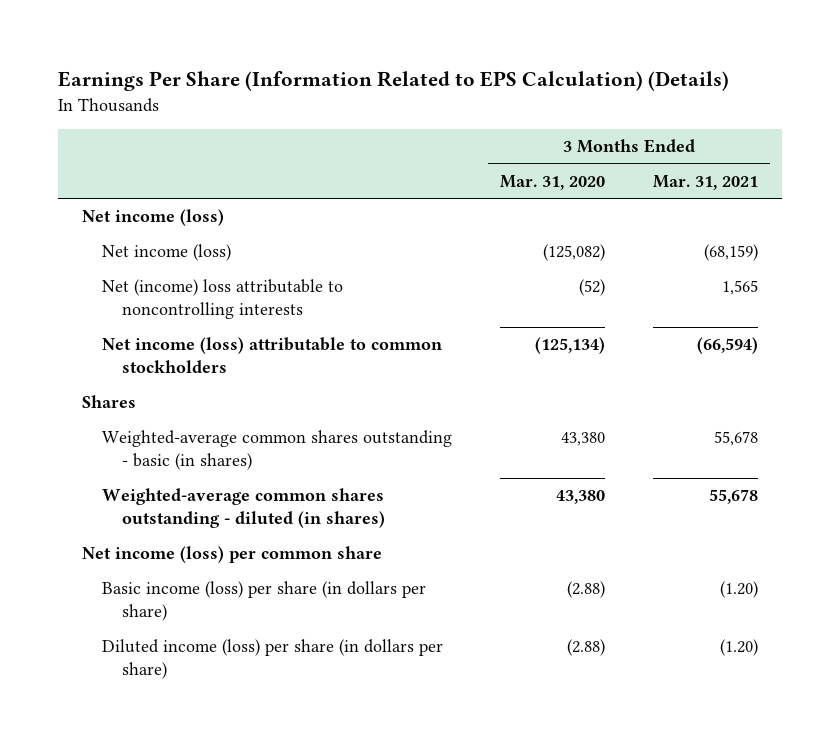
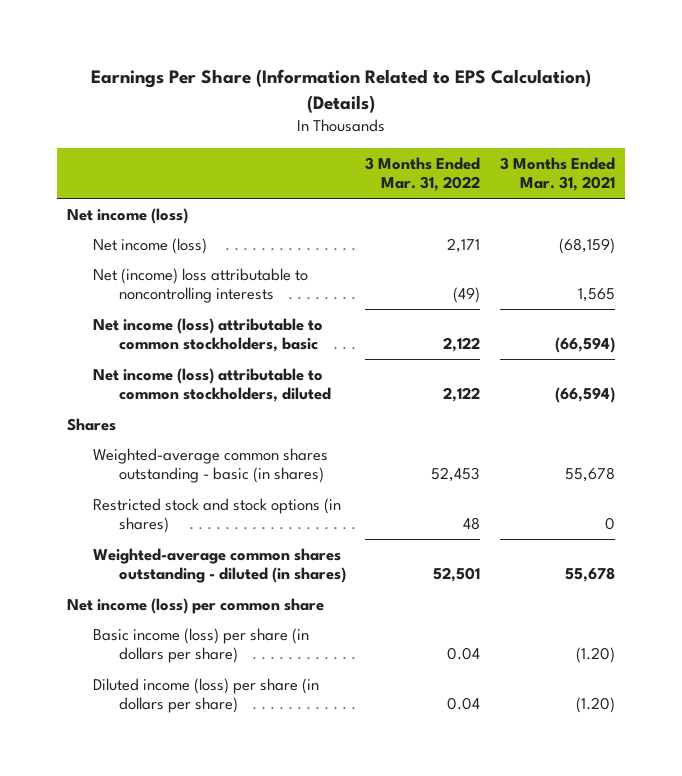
- | 3 Months Ended Mar. 31, 2020 | 3 Months Ended Mar. 31, 2021
+ | 3 Months Ended Mar. 31, 2022 | 3 Months Ended Mar. 31, 2021
- Net income (loss) attributable to common stockholders | (125,134) | (66,594)
+ Net income (loss) attributable to common stockholders, basic | 2,122 | (66,594)
+ Net income (loss) attributable to common stockholders, diluted | 2,122 | (66,594)
+ Restricted stock and stock options (in shares) | 48 | 0

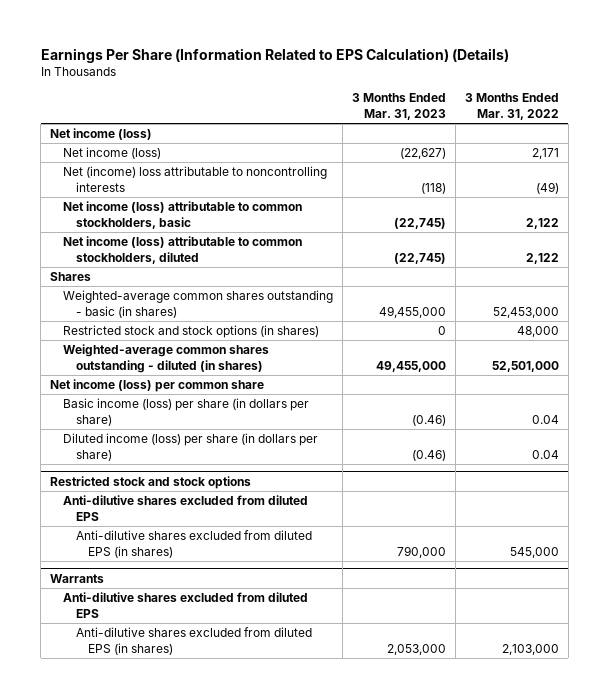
- | 3 Months Ended Mar. 31, 2022 | 3 Months Ended Mar. 31, 2021
+ | 3 Months Ended Mar. 31, 2023 | 3 Months Ended Mar. 31, 2022
- Weighted-average common shares outstanding - basic (in shares) | 52,453 | 55,678
- Restricted stock and stock options (in shares) | 48 | 0
- Weighted-average common shares outstanding - diluted (in shares) | 52,501 | 55,678
+ Weighted-average common shares outstanding - basic (in shares) | 49,455,000 | 52,453,000
+ Restricted stock and stock options (in shares) | 0 | 48,000
+ Weighted-average common shares outstanding - diluted (in shares) | 49,455,000 | 52,501,000
+ Restricted stock and stock options
+ Anti-dilutive shares excluded from diluted EPS
+ Anti-dilutive shares excluded from diluted EPS (in shares) | 790,000 | 545,000
+ Warrants
+ Anti-dilutive shares excluded from diluted EPS
+ Anti-dilutive shares excluded from diluted EPS (in shares) | 2,053,000 | 2,103,000

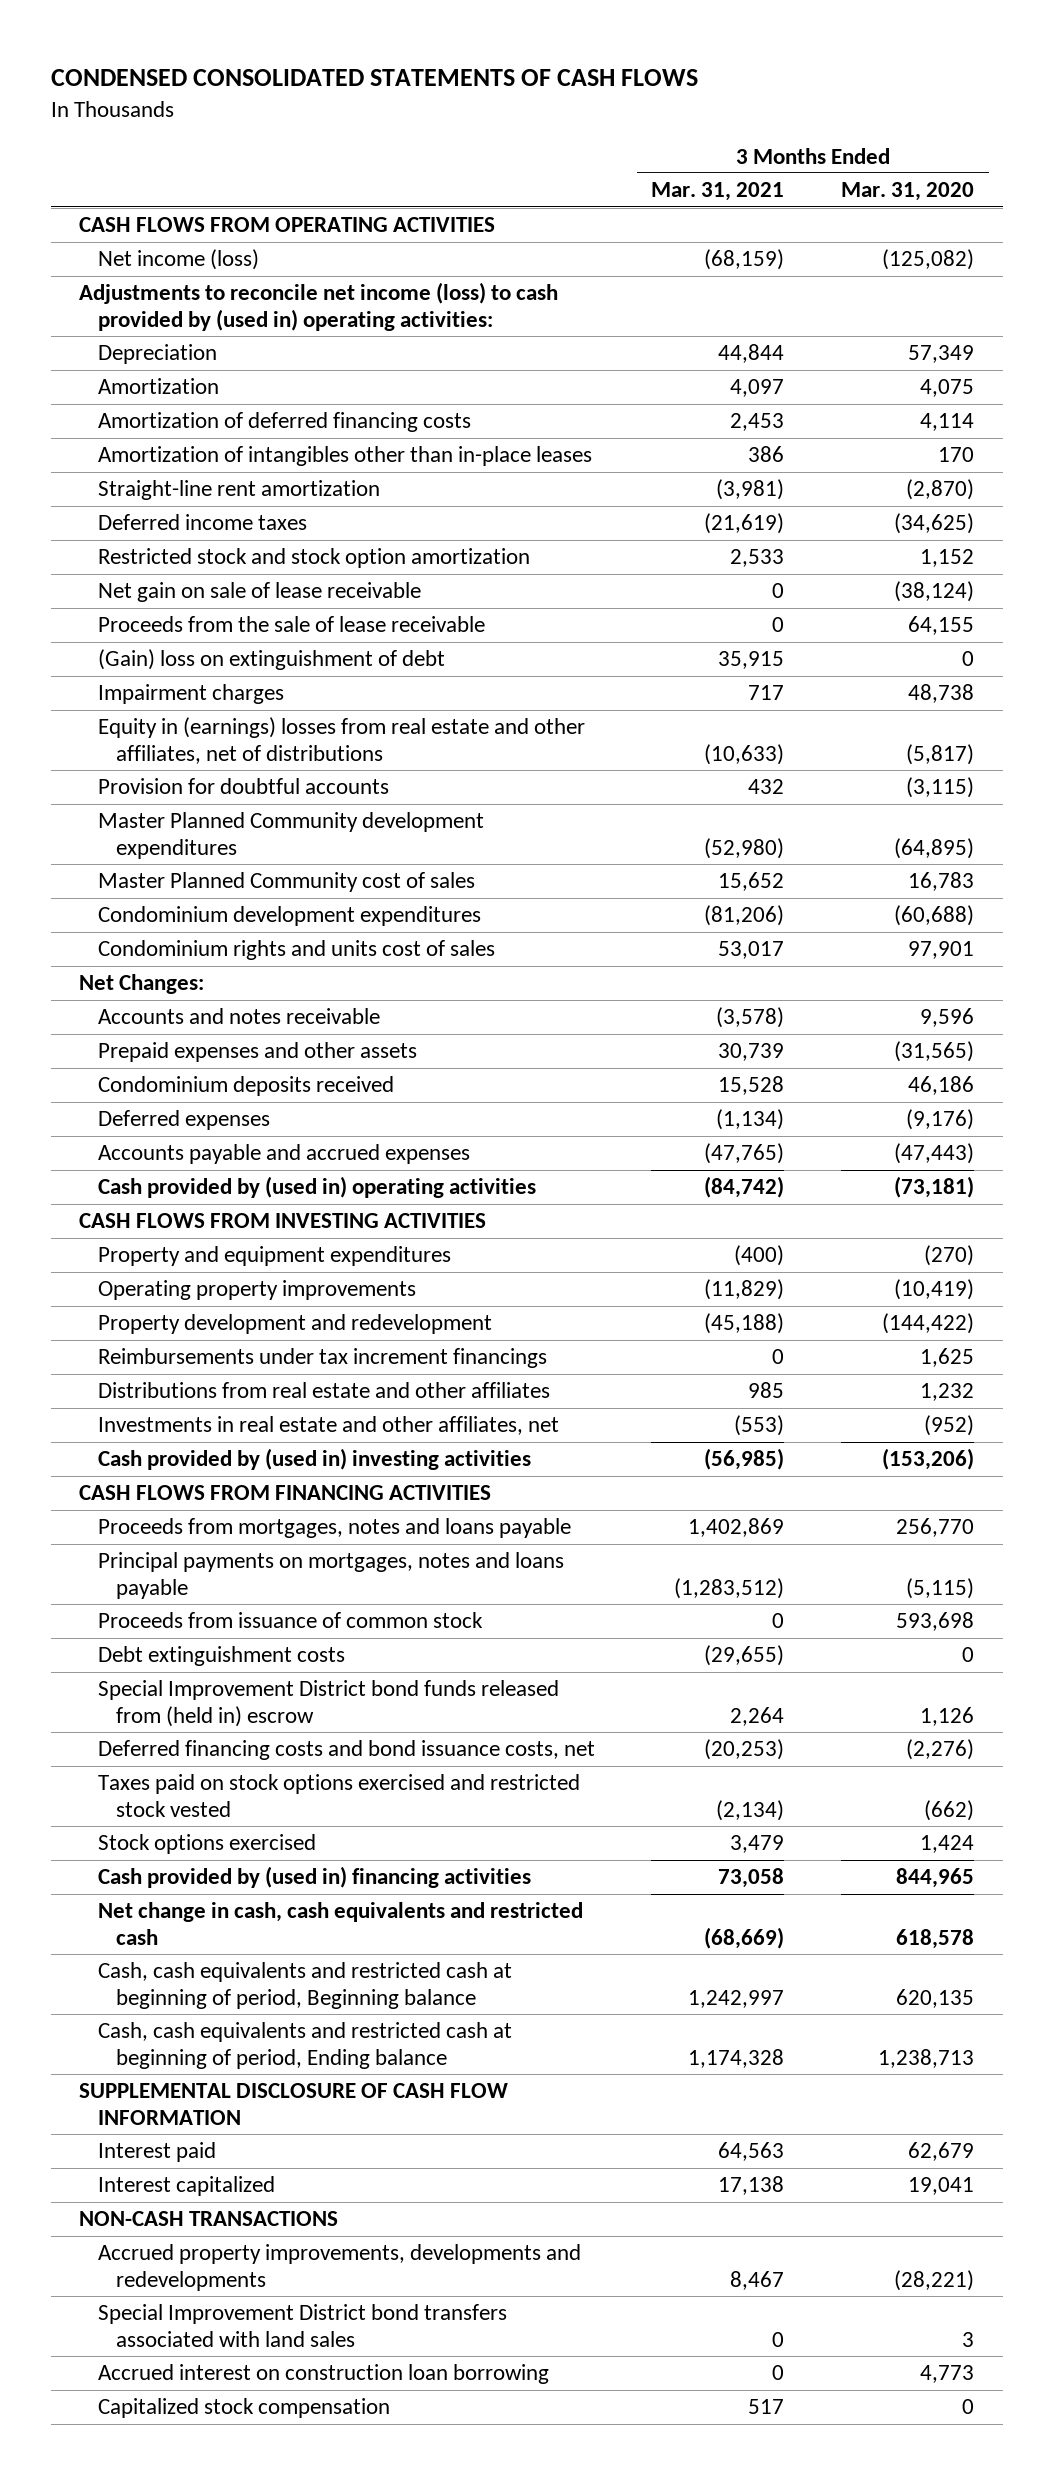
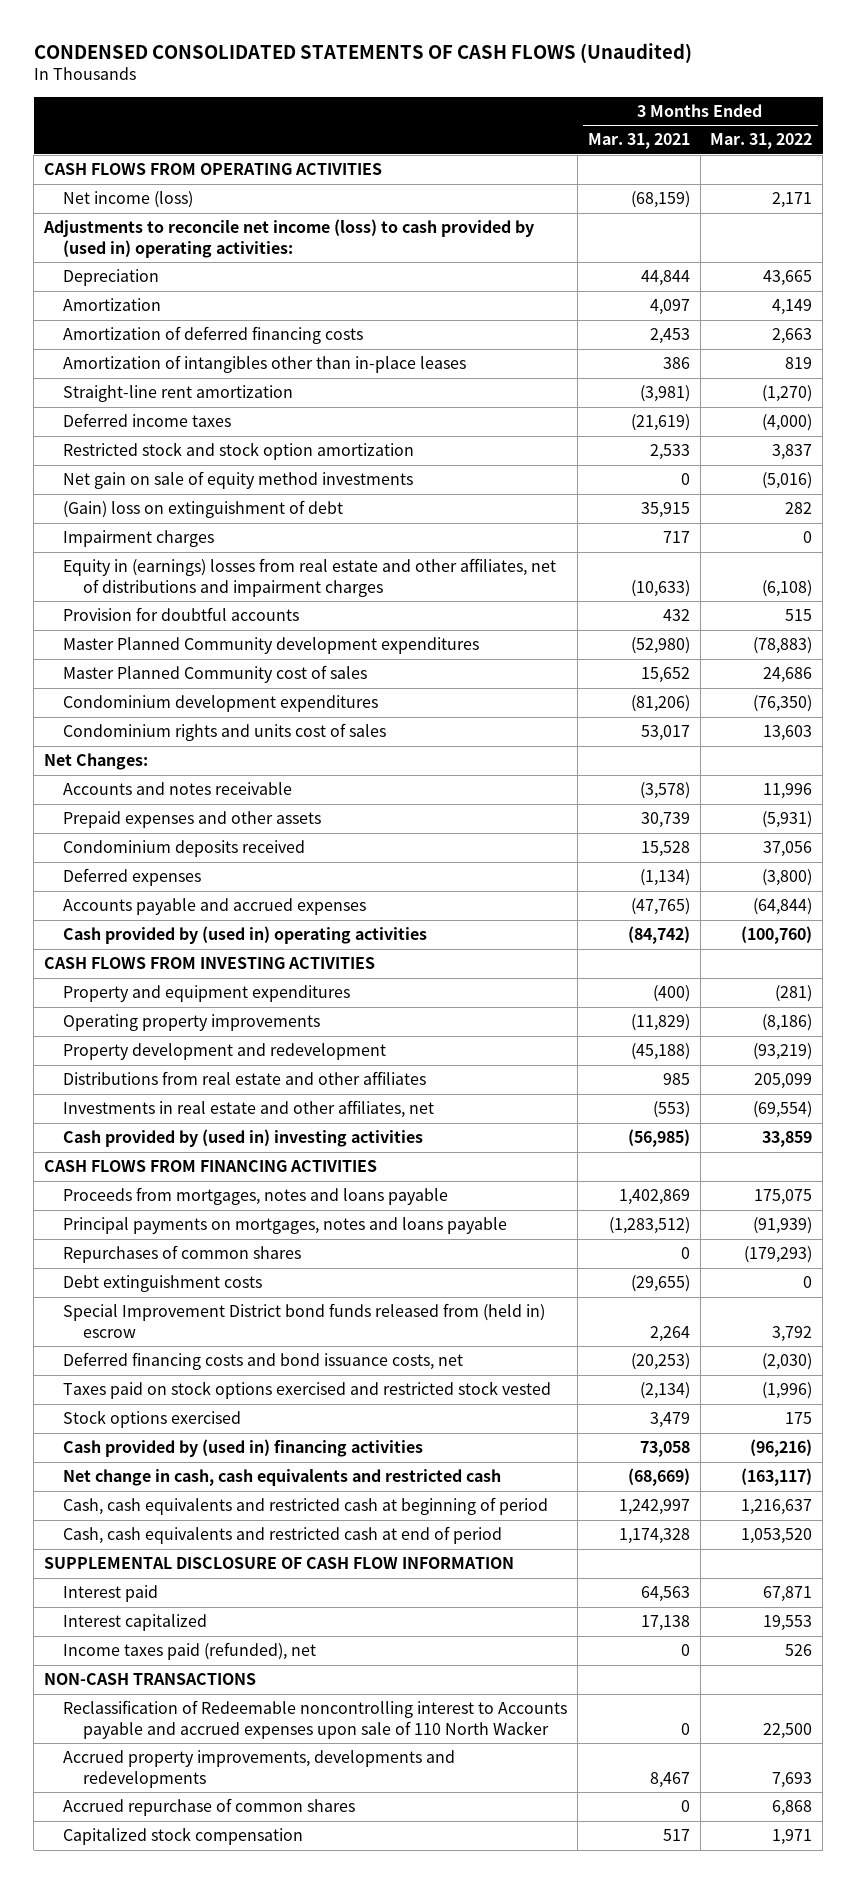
- CONDENSED CONSOLIDATED STATEMENTS OF CASH FLOWS
+ CONDENSED CONSOLIDATED STATEMENTS OF CASH FLOWS (Unaudited)
- | 3 Months Ended Mar. 31, 2021 | 3 Months Ended Mar. 31, 2020
+ | 3 Months Ended Mar. 31, 2021 | 3 Months Ended Mar. 31, 2022
- Net gain on sale of lease receivable | 0 | (38,124)
- Proceeds from the sale of lease receivable | 0 | 64,155
+ Net gain on sale of equity method investments | 0 | (5,016)
- Equity in (earnings) losses from real estate and other affiliates, net of distributions | (10,633) | (5,817)
+ Equity in (earnings) losses from real estate and other affiliates, net of distributions and impairment charges | (10,633) | (6,108)
- Reimbursements under tax increment financings | 0 | 1,625
- Proceeds from issuance of common stock | 0 | 593,698
+ Repurchases of common shares | 0 | (179,293)
- Cash, cash equivalents and restricted cash at beginning of period, Beginning balance | 1,242,997 | 620,135
- Cash, cash equivalents and restricted cash at beginning of period, Ending balance | 1,174,328 | 1,238,713
+ Cash, cash equivalents and restricted cash at beginning of period | 1,242,997 | 1,216,637
+ Cash, cash equivalents and restricted cash at end of period | 1,174,328 | 1,053,520
+ Income taxes paid (refunded), net | 0 | 526
+ Reclassification of Redeemable noncontrolling interest to Accounts payable and accrued expenses upon sale of 110 North Wacker | 0 | 22,500
- Special Improvement District bond transfers associated with land sales | 0 | 3
- Accrued interest on construction loan borrowing | 0 | 4,773
+ Accrued repurchase of common shares | 0 | 6,868

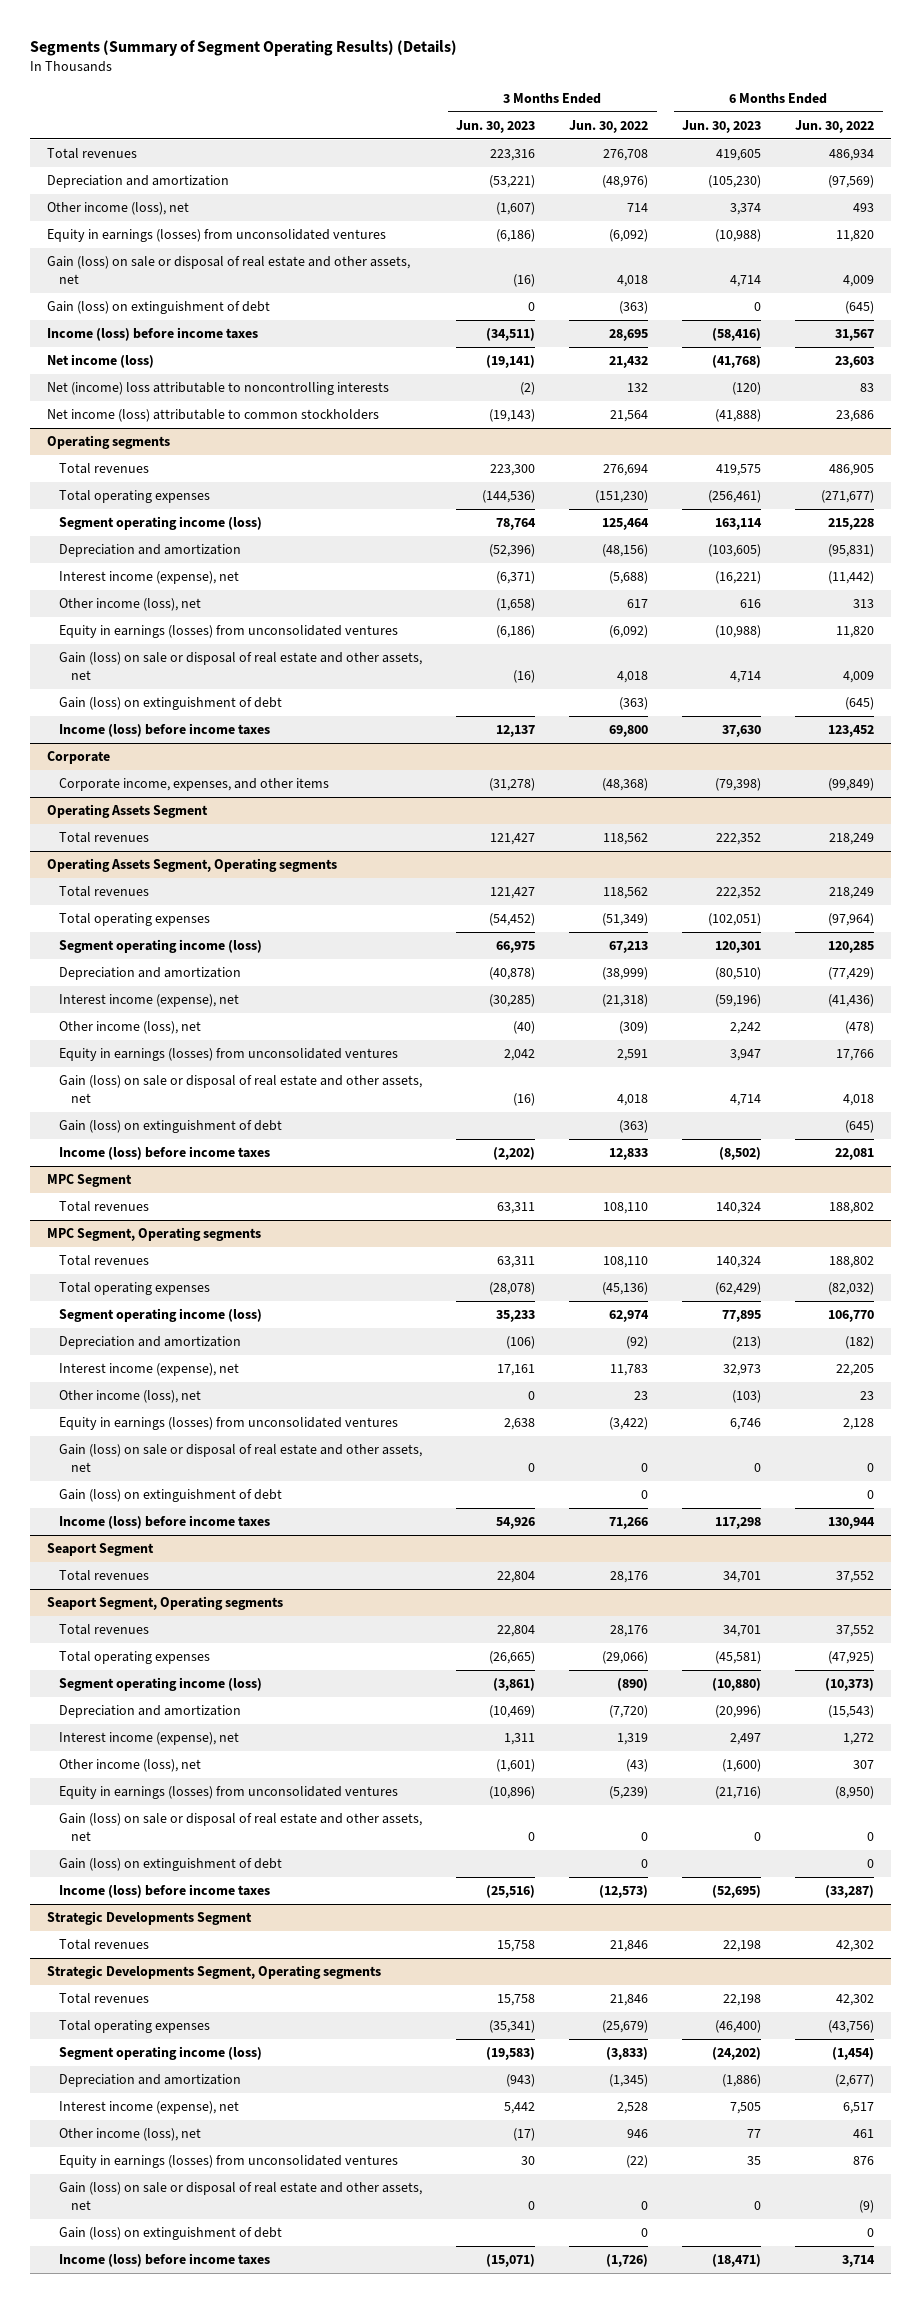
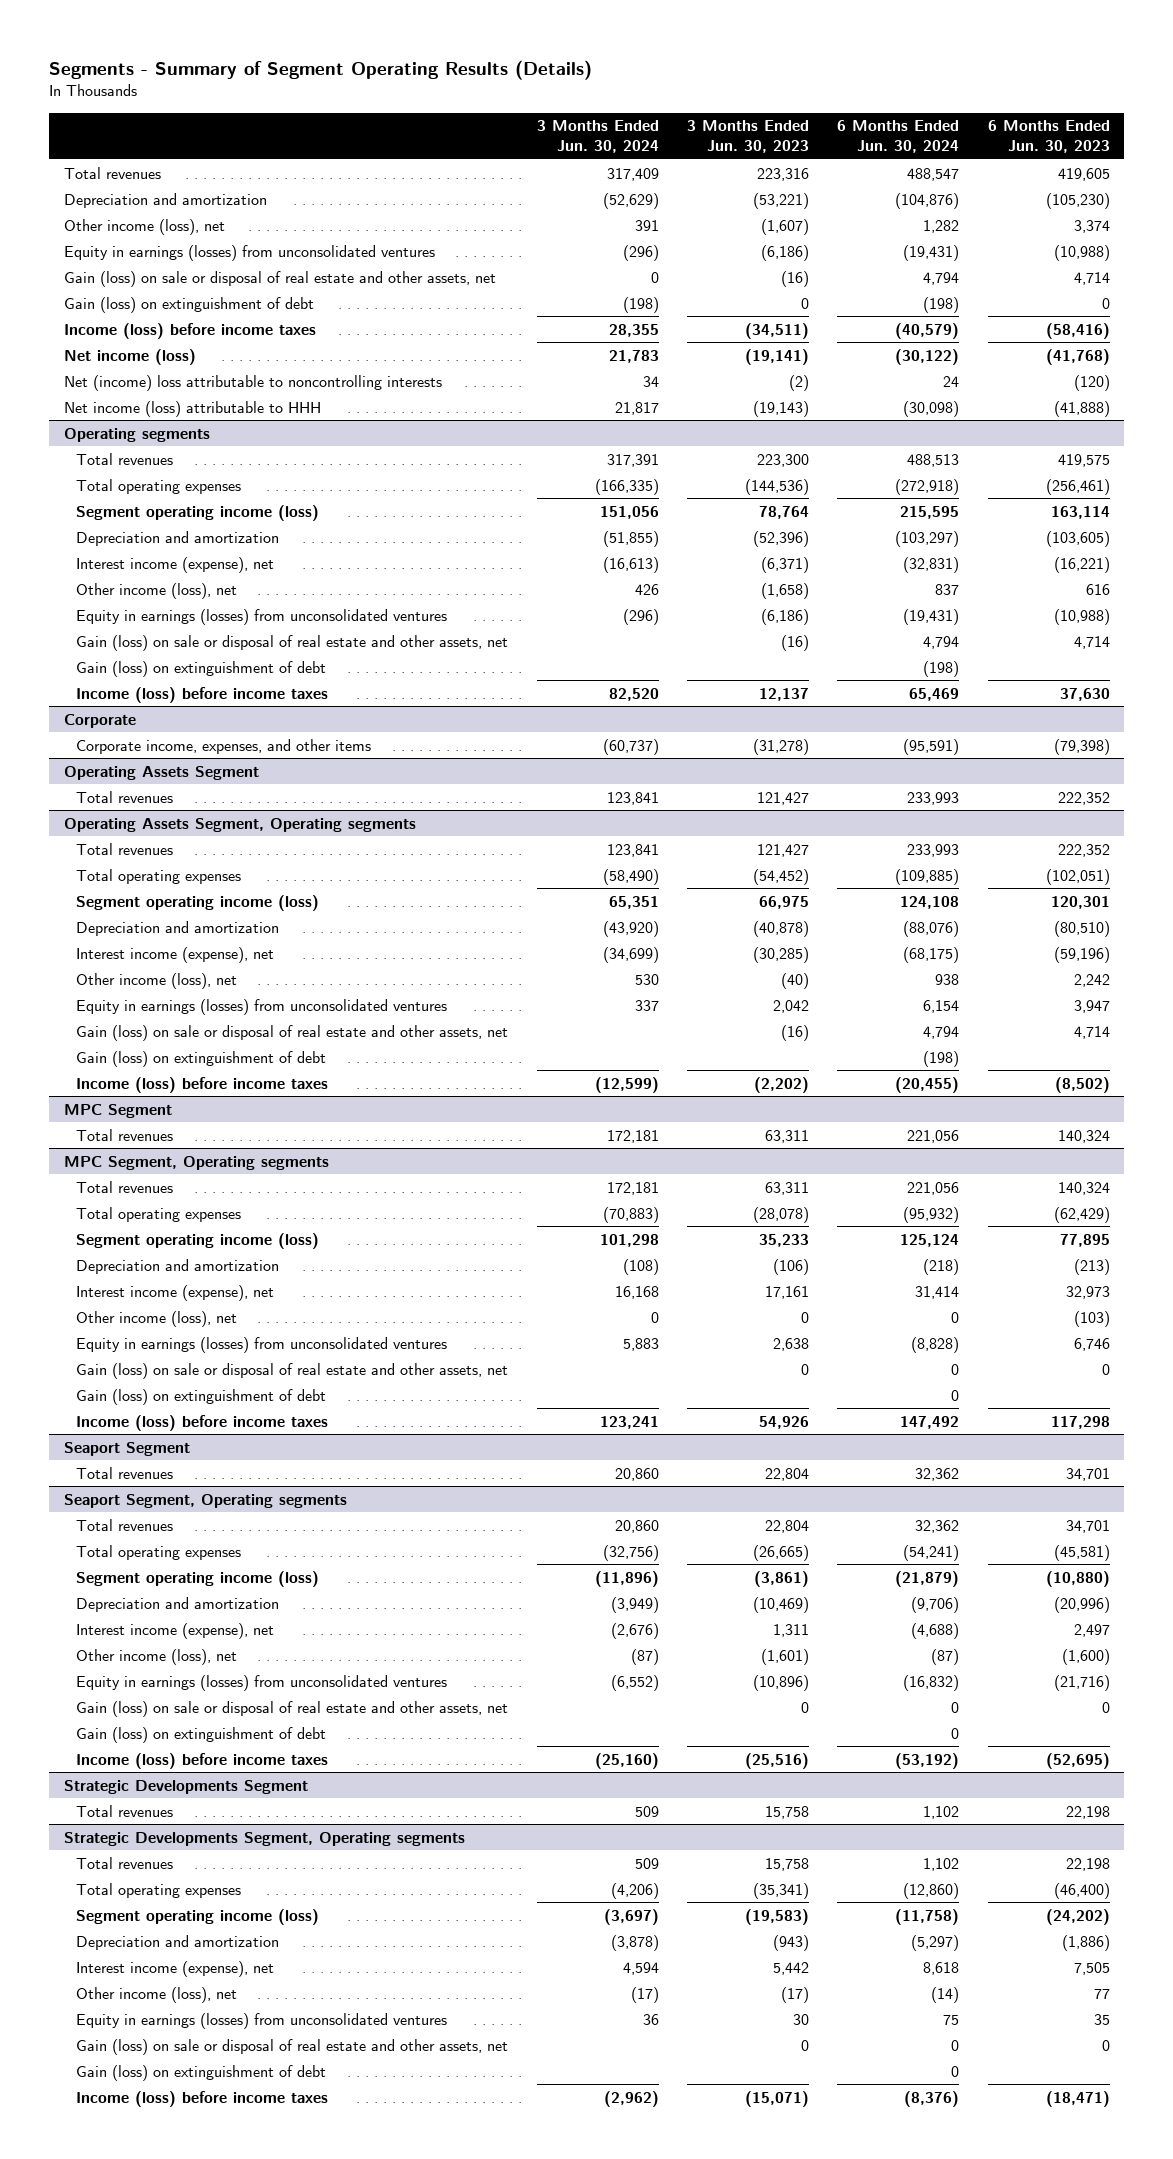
- Segments (Summary of Segment Operating Results) (Details)
+ Segments - Summary of Segment Operating Results (Details)
- | 3 Months Ended Jun. 30, 2023 | 3 Months Ended Jun. 30, 2022 | 6 Months Ended Jun. 30, 2023 | 6 Months Ended Jun. 30, 2022
+ | 3 Months Ended Jun. 30, 2024 | 3 Months Ended Jun. 30, 2023 | 6 Months Ended Jun. 30, 2024 | 6 Months Ended Jun. 30, 2023
- Net income (loss) attributable to common stockholders | (19,143) | 21,564 | (41,888) | 23,686
+ Net income (loss) attributable to HHH | 21,817 | (19,143) | (30,098) | (41,888)

